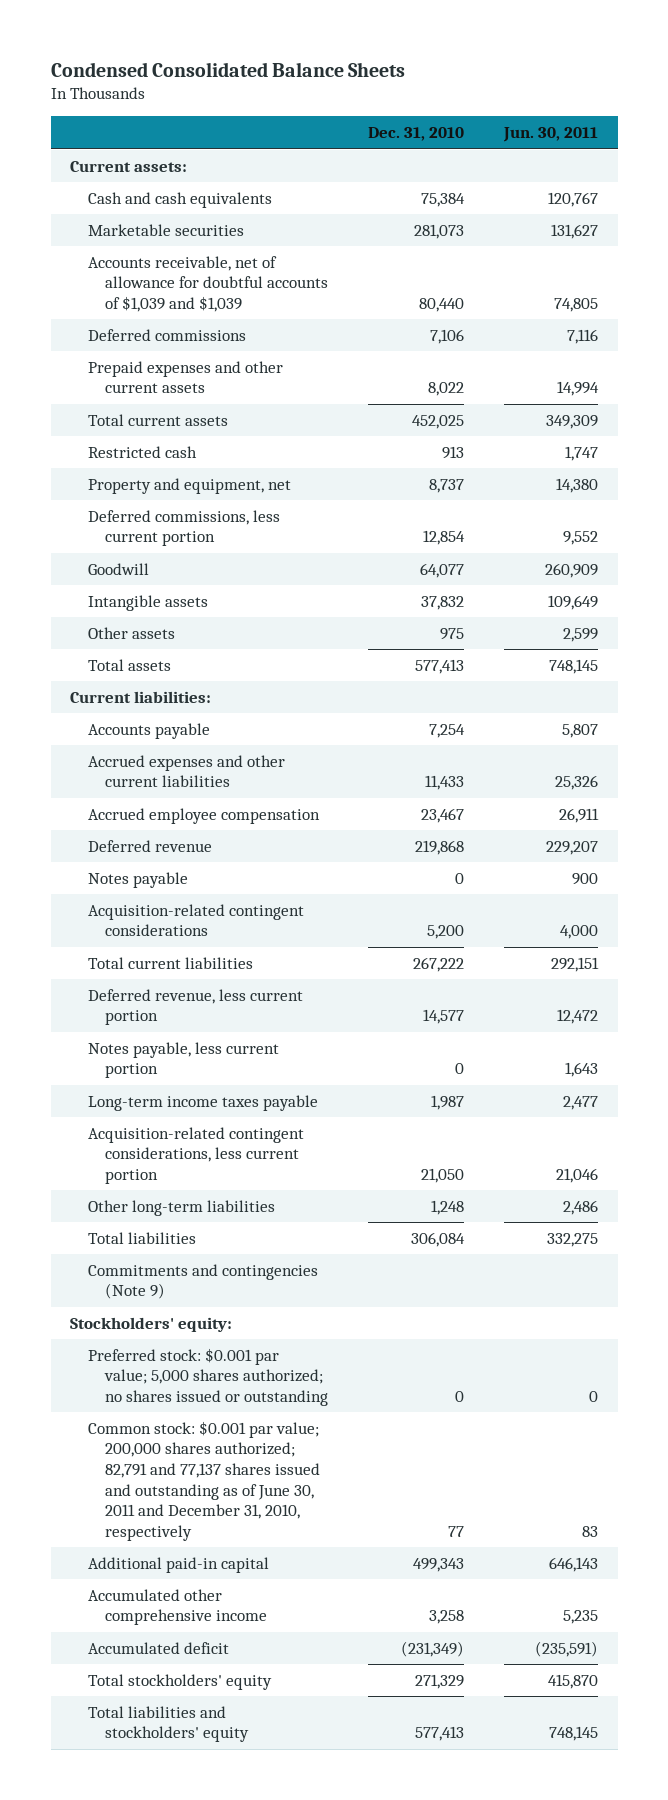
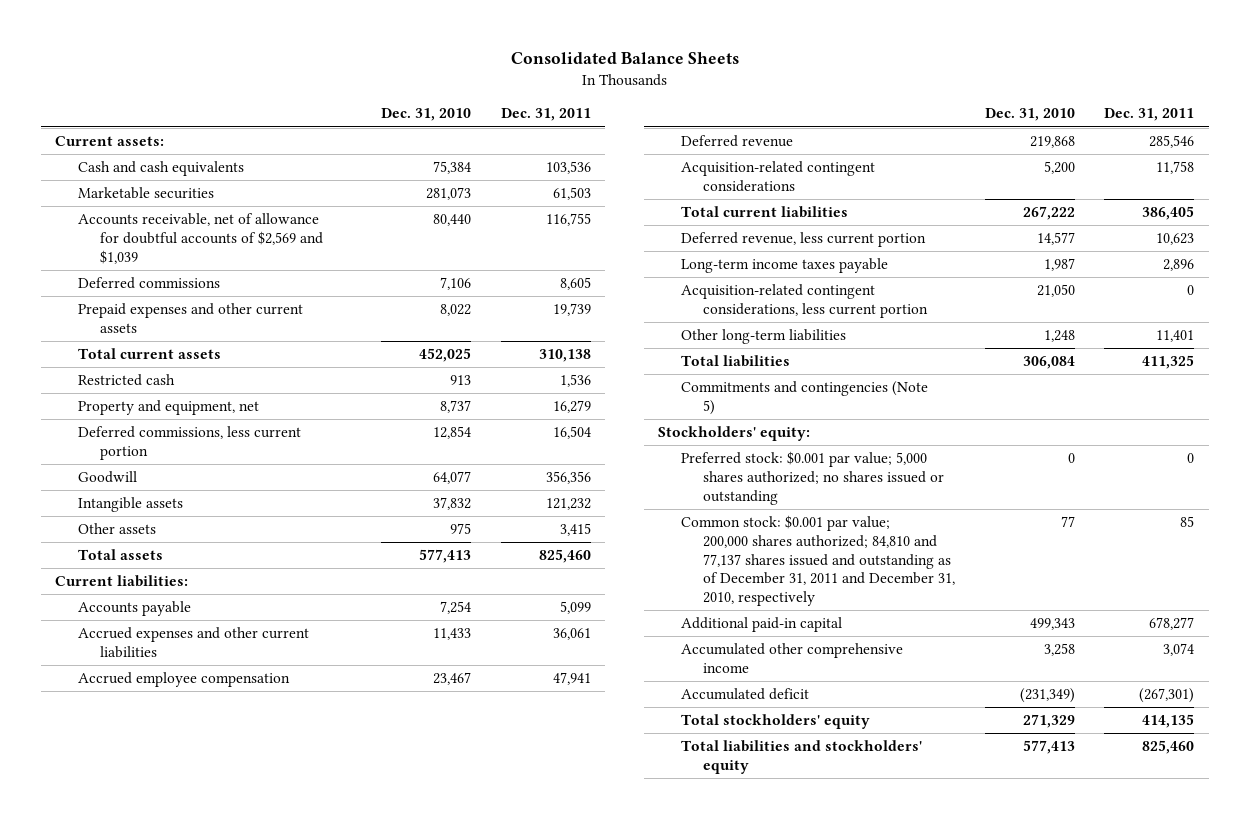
- Condensed Consolidated Balance Sheets
+ Consolidated Balance Sheets
- | Dec. 31, 2010 | Jun. 30, 2011
+ | Dec. 31, 2010 | Dec. 31, 2011
- Accounts receivable, net of allowance for doubtful accounts of $1,039 and $1,039 | 80,440 | 74,805
+ Accounts receivable, net of allowance for doubtful accounts of $2,569 and $1,039 | 80,440 | 116,755
- Notes payable | 0 | 900
- Notes payable, less current portion | 0 | 1,643
- Commitments and contingencies (Note 9)
+ Commitments and contingencies (Note 5)
- Common stock: $0.001 par value; 200,000 shares authorized; 82,791 and 77,137 shares issued and outstanding as of June 30, 2011 and December 31, 2010, respectively | 77 | 83
+ Common stock: $0.001 par value; 200,000 shares authorized; 84,810 and 77,137 shares issued and outstanding as of December 31, 2011 and December 31, 2010, respectively | 77 | 85

